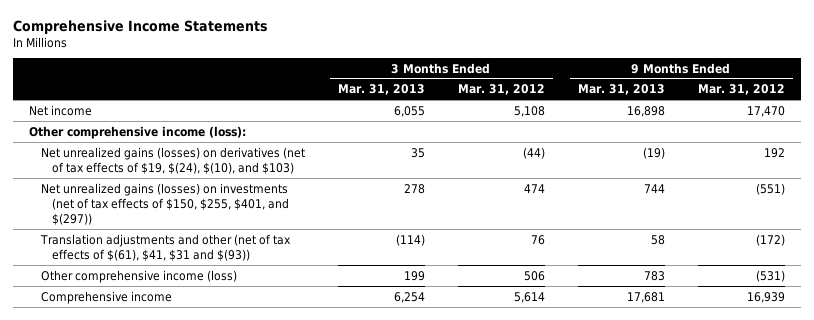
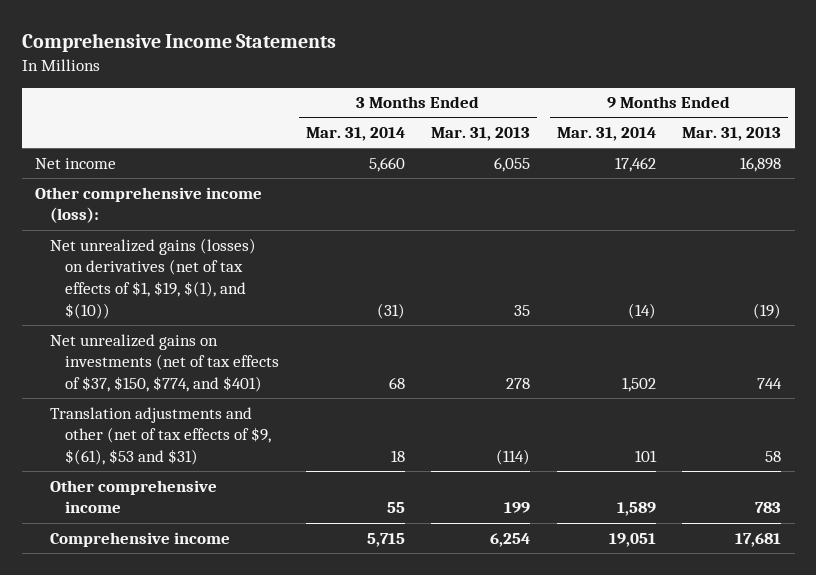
- | 3 Months Ended Mar. 31, 2013 | 3 Months Ended Mar. 31, 2012 | 9 Months Ended Mar. 31, 2013 | 9 Months Ended Mar. 31, 2012
+ | 3 Months Ended Mar. 31, 2014 | 3 Months Ended Mar. 31, 2013 | 9 Months Ended Mar. 31, 2014 | 9 Months Ended Mar. 31, 2013
- Net unrealized gains (losses) on derivatives (net of tax effects of $19, $(24), $(10), and $103) | 35 | (44) | (19) | 192
- Net unrealized gains (losses) on investments (net of tax effects of $150, $255, $401, and $(297)) | 278 | 474 | 744 | (551)
- Translation adjustments and other (net of tax effects of $(61), $41, $31 and $(93)) | (114) | 76 | 58 | (172)
- Other comprehensive income (loss) | 199 | 506 | 783 | (531)
+ Net unrealized gains (losses) on derivatives (net of tax effects of $1, $19, $(1), and $(10)) | (31) | 35 | (14) | (19)
+ Net unrealized gains on investments (net of tax effects of $37, $150, $774, and $401) | 68 | 278 | 1,502 | 744
+ Translation adjustments and other (net of tax effects of $9, $(61), $53 and $31) | 18 | (114) | 101 | 58
+ Other comprehensive income | 55 | 199 | 1,589 | 783

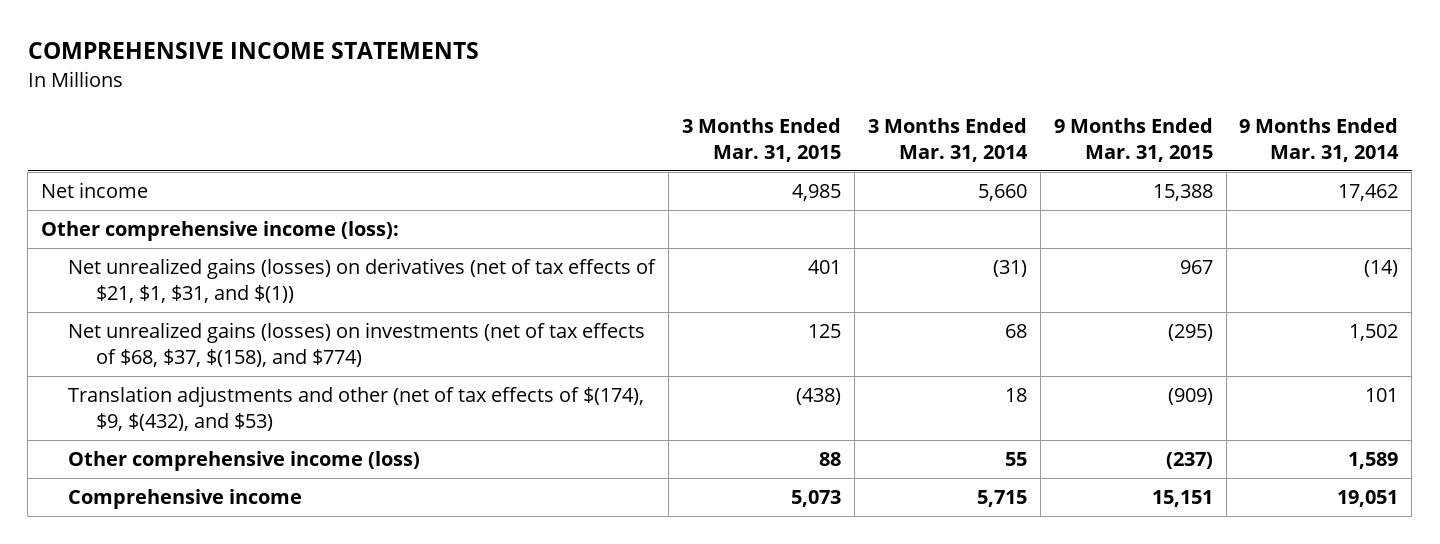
- Comprehensive Income Statements
+ COMPREHENSIVE INCOME STATEMENTS
- | 3 Months Ended Mar. 31, 2014 | 3 Months Ended Mar. 31, 2013 | 9 Months Ended Mar. 31, 2014 | 9 Months Ended Mar. 31, 2013
+ | 3 Months Ended Mar. 31, 2015 | 3 Months Ended Mar. 31, 2014 | 9 Months Ended Mar. 31, 2015 | 9 Months Ended Mar. 31, 2014
- Net unrealized gains (losses) on derivatives (net of tax effects of $1, $19, $(1), and $(10)) | (31) | 35 | (14) | (19)
- Net unrealized gains on investments (net of tax effects of $37, $150, $774, and $401) | 68 | 278 | 1,502 | 744
- Translation adjustments and other (net of tax effects of $9, $(61), $53 and $31) | 18 | (114) | 101 | 58
- Other comprehensive income | 55 | 199 | 1,589 | 783
+ Net unrealized gains (losses) on derivatives (net of tax effects of $21, $1, $31, and $(1)) | 401 | (31) | 967 | (14)
+ Net unrealized gains (losses) on investments (net of tax effects of $68, $37, $(158), and $774) | 125 | 68 | (295) | 1,502
+ Translation adjustments and other (net of tax effects of $(174), $9, $(432), and $53) | (438) | 18 | (909) | 101
+ Other comprehensive income (loss) | 88 | 55 | (237) | 1,589

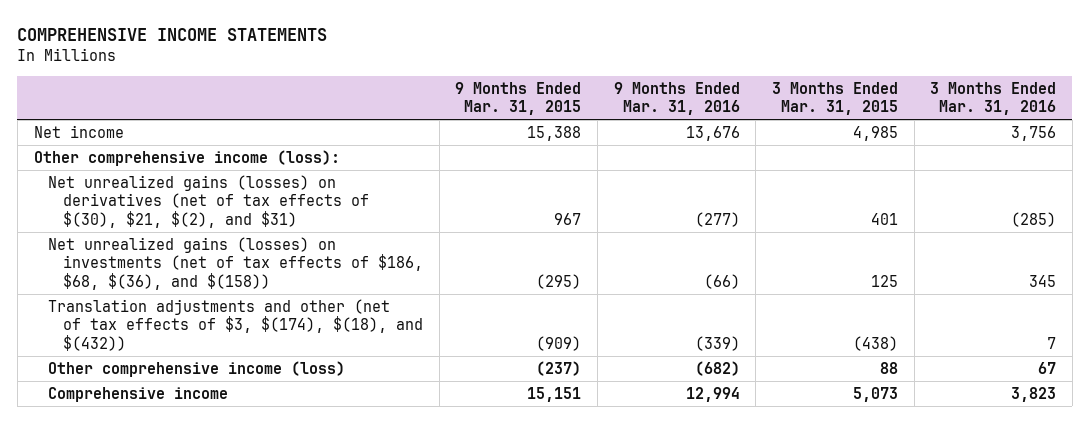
- | 3 Months Ended Mar. 31, 2015 | 3 Months Ended Mar. 31, 2014 | 9 Months Ended Mar. 31, 2015 | 9 Months Ended Mar. 31, 2014
+ | 9 Months Ended Mar. 31, 2015 | 9 Months Ended Mar. 31, 2016 | 3 Months Ended Mar. 31, 2015 | 3 Months Ended Mar. 31, 2016
- Net unrealized gains (losses) on derivatives (net of tax effects of $21, $1, $31, and $(1)) | 401 | (31) | 967 | (14)
- Net unrealized gains (losses) on investments (net of tax effects of $68, $37, $(158), and $774) | 125 | 68 | (295) | 1,502
- Translation adjustments and other (net of tax effects of $(174), $9, $(432), and $53) | (438) | 18 | (909) | 101
+ Net unrealized gains (losses) on derivatives (net of tax effects of $(30), $21, $(2), and $31) | 967 | (277) | 401 | (285)
+ Net unrealized gains (losses) on investments (net of tax effects of $186, $68, $(36), and $(158)) | (295) | (66) | 125 | 345
+ Translation adjustments and other (net of tax effects of $3, $(174), $(18), and $(432)) | (909) | (339) | (438) | 7

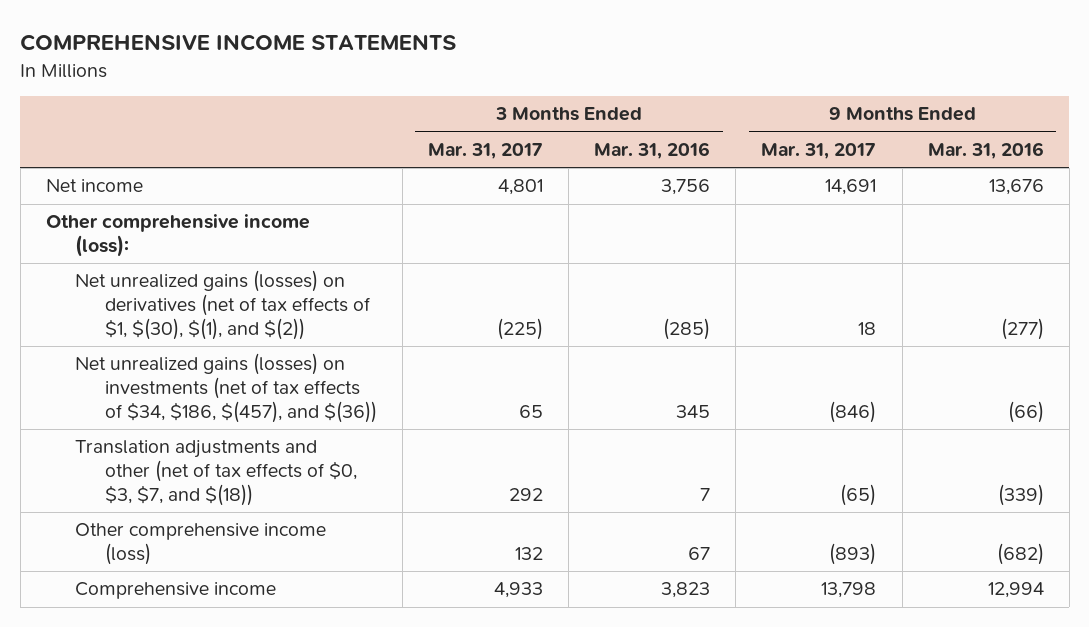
- | 9 Months Ended Mar. 31, 2015 | 9 Months Ended Mar. 31, 2016 | 3 Months Ended Mar. 31, 2015 | 3 Months Ended Mar. 31, 2016
+ | 3 Months Ended Mar. 31, 2017 | 3 Months Ended Mar. 31, 2016 | 9 Months Ended Mar. 31, 2017 | 9 Months Ended Mar. 31, 2016
- Net unrealized gains (losses) on derivatives (net of tax effects of $(30), $21, $(2), and $31) | 967 | (277) | 401 | (285)
- Net unrealized gains (losses) on investments (net of tax effects of $186, $68, $(36), and $(158)) | (295) | (66) | 125 | 345
- Translation adjustments and other (net of tax effects of $3, $(174), $(18), and $(432)) | (909) | (339) | (438) | 7
+ Net unrealized gains (losses) on derivatives (net of tax effects of $1, $(30), $(1), and $(2)) | (225) | (285) | 18 | (277)
+ Net unrealized gains (losses) on investments (net of tax effects of $34, $186, $(457), and $(36)) | 65 | 345 | (846) | (66)
+ Translation adjustments and other (net of tax effects of $0, $3, $7, and $(18)) | 292 | 7 | (65) | (339)

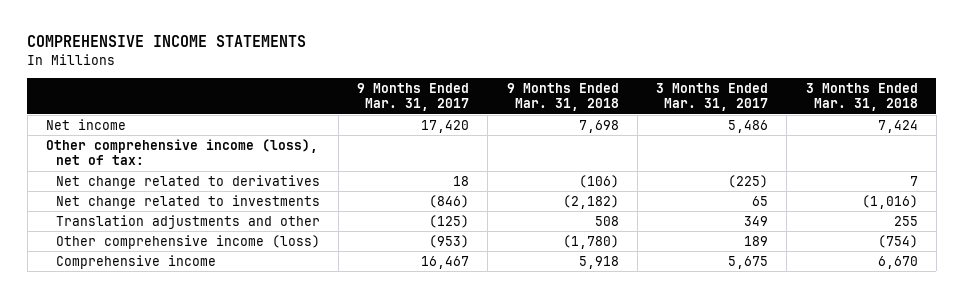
- | 3 Months Ended Mar. 31, 2017 | 3 Months Ended Mar. 31, 2016 | 9 Months Ended Mar. 31, 2017 | 9 Months Ended Mar. 31, 2016
+ | 9 Months Ended Mar. 31, 2017 | 9 Months Ended Mar. 31, 2018 | 3 Months Ended Mar. 31, 2017 | 3 Months Ended Mar. 31, 2018
- Net income | 4,801 | 3,756 | 14,691 | 13,676
- Other comprehensive income (loss):
- Net unrealized gains (losses) on derivatives (net of tax effects of $1, $(30), $(1), and $(2)) | (225) | (285) | 18 | (277)
- Net unrealized gains (losses) on investments (net of tax effects of $34, $186, $(457), and $(36)) | 65 | 345 | (846) | (66)
- Translation adjustments and other (net of tax effects of $0, $3, $7, and $(18)) | 292 | 7 | (65) | (339)
- Other comprehensive income (loss) | 132 | 67 | (893) | (682)
- Comprehensive income | 4,933 | 3,823 | 13,798 | 12,994
+ Net income | 17,420 | 7,698 | 5,486 | 7,424
+ Other comprehensive income (loss), net of tax:
+ Net change related to derivatives | 18 | (106) | (225) | 7
+ Net change related to investments | (846) | (2,182) | 65 | (1,016)
+ Translation adjustments and other | (125) | 508 | 349 | 255
+ Other comprehensive income (loss) | (953) | (1,780) | 189 | (754)
+ Comprehensive income | 16,467 | 5,918 | 5,675 | 6,670

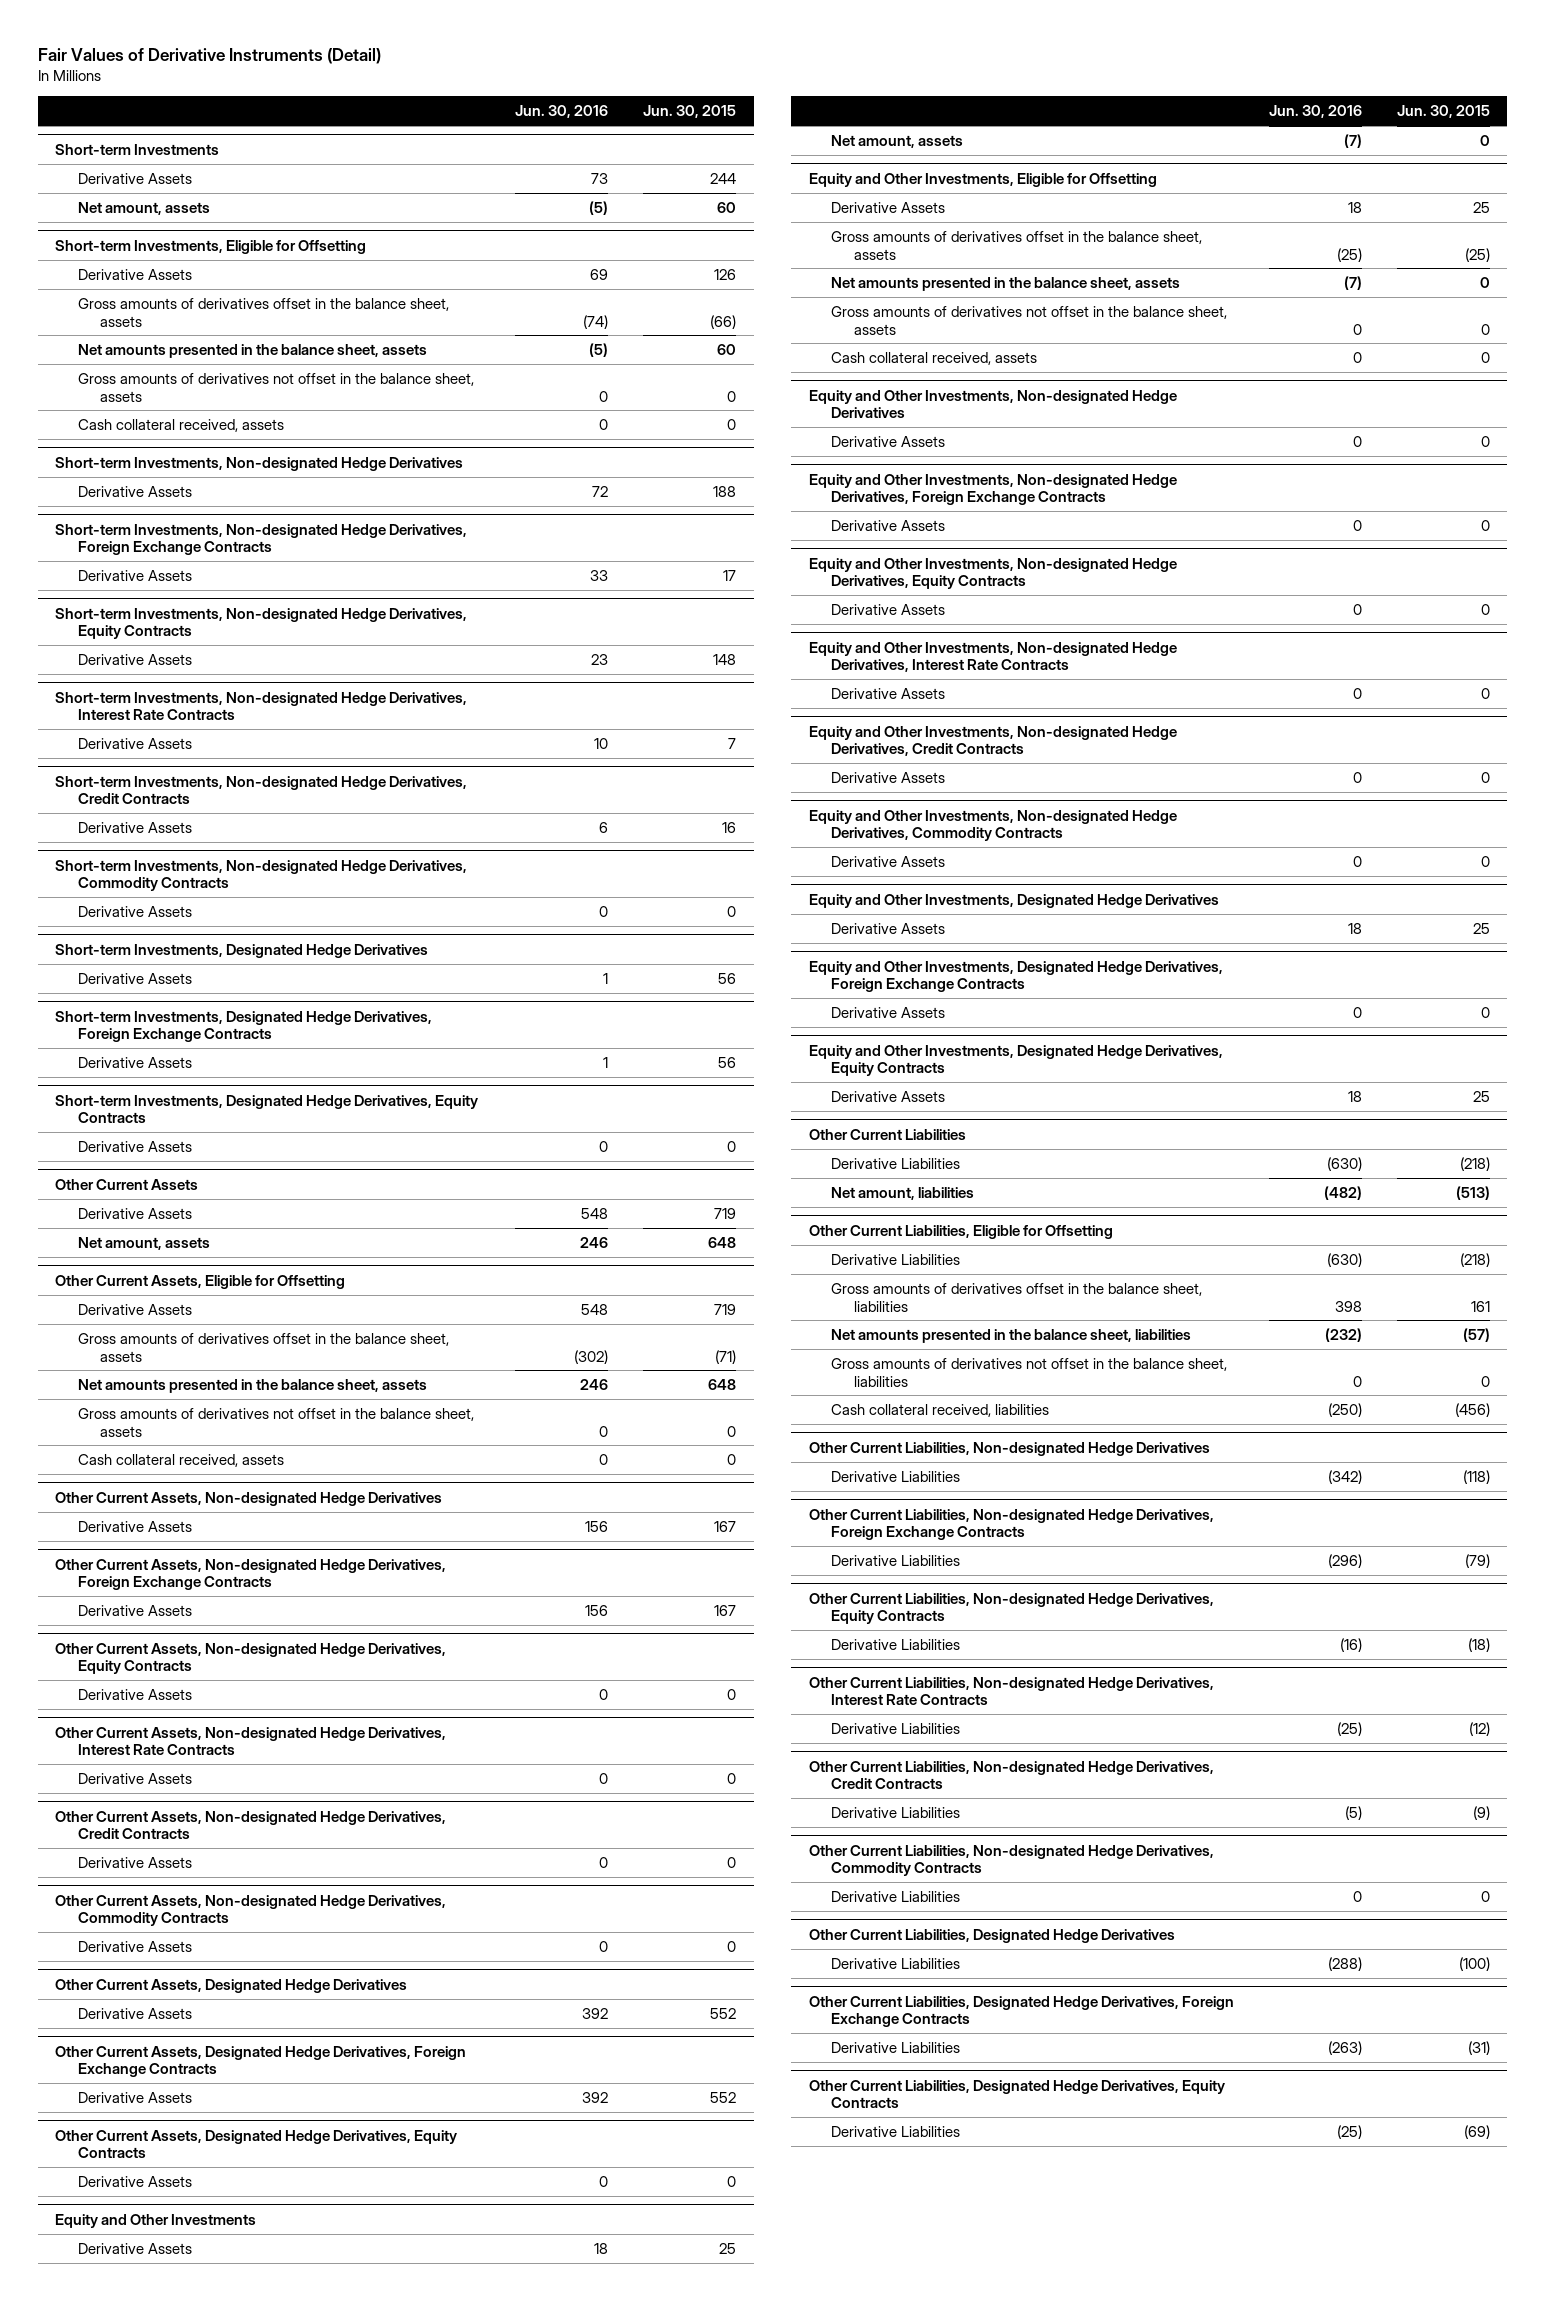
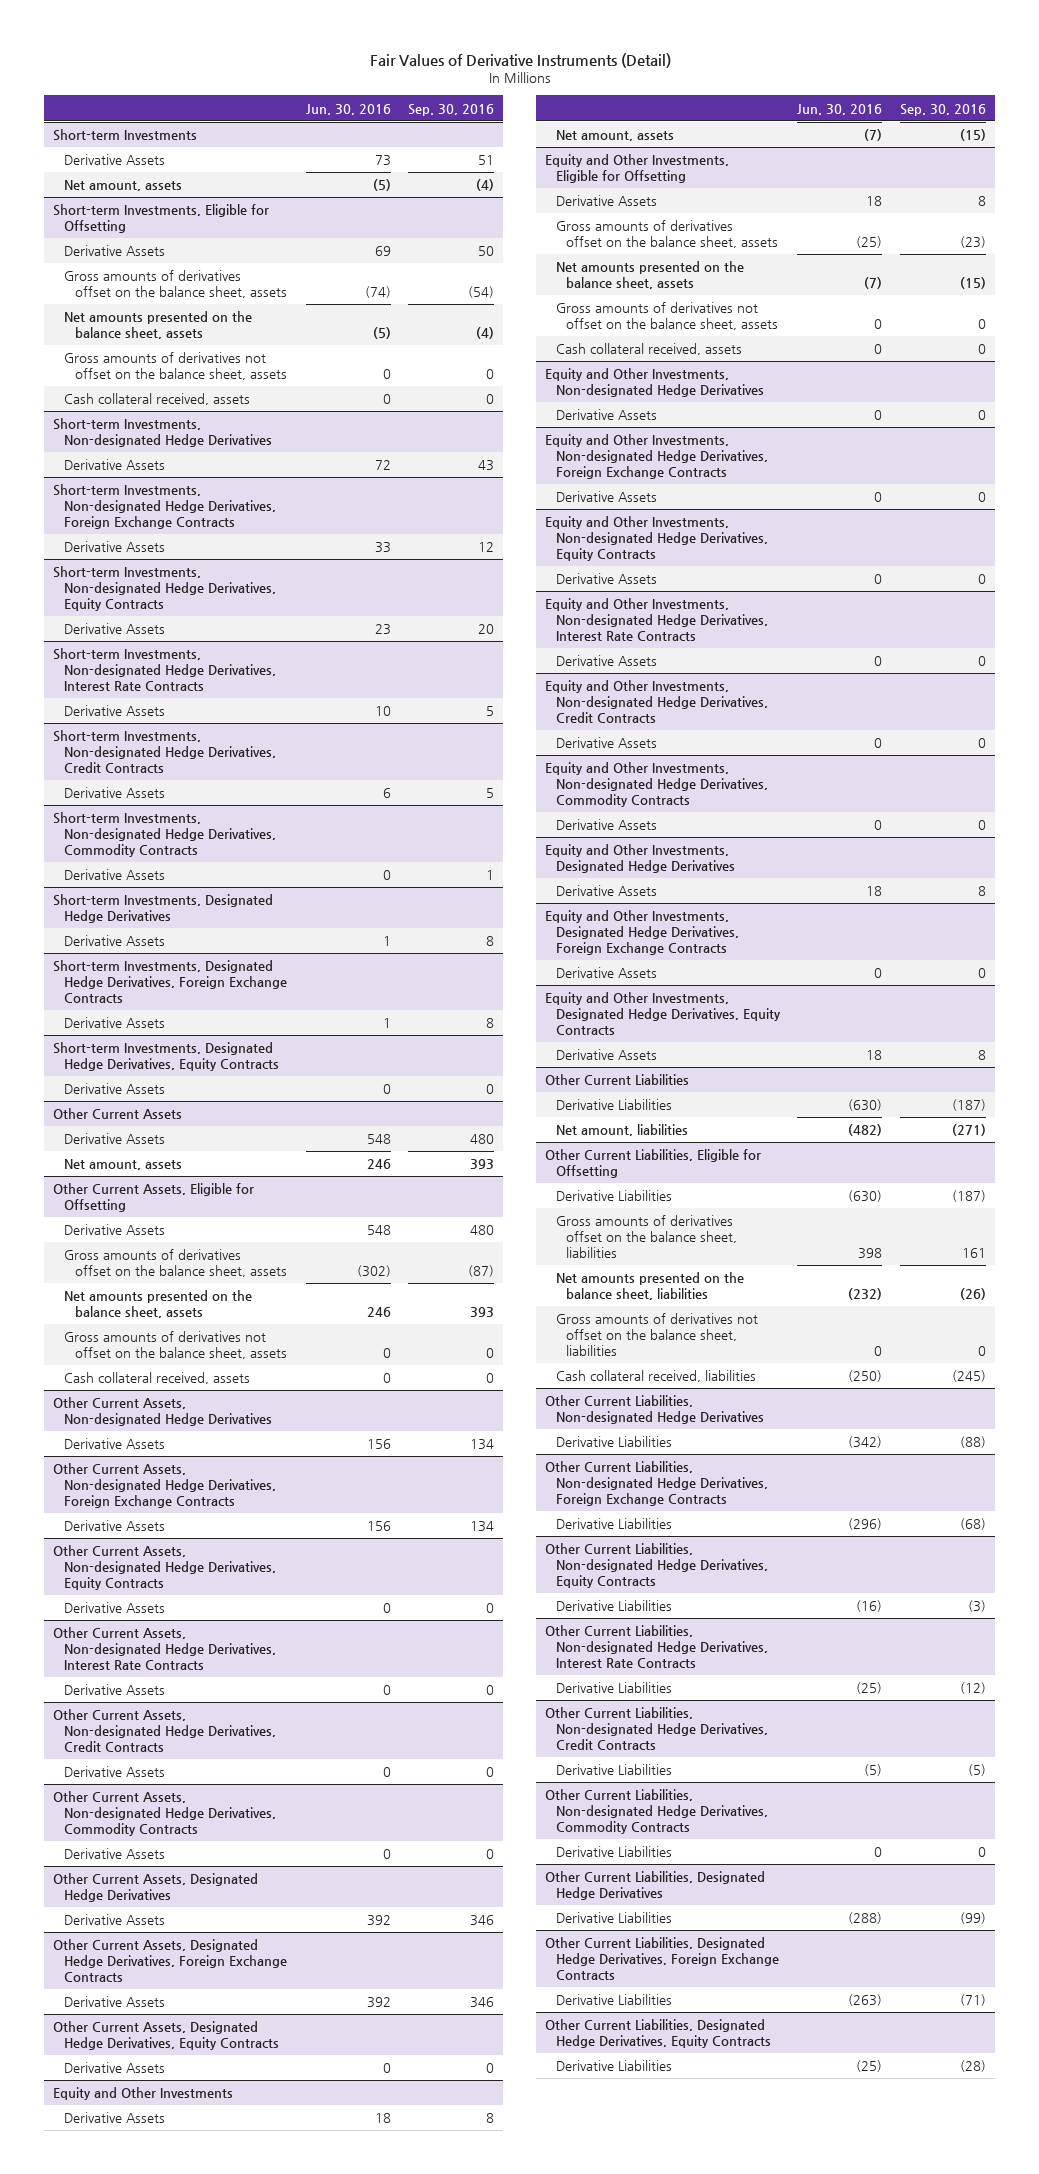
- | Jun. 30, 2016 | Jun. 30, 2015
+ | Jun. 30, 2016 | Sep. 30, 2016
@ Short-term Investments, Eligible for Offsetting
- Gross amounts of derivatives offset in the balance sheet, assets | (74) | (66)
- Net amounts presented in the balance sheet, assets | (5) | 60
- Gross amounts of derivatives not offset in the balance sheet, assets | 0 | 0
+ Gross amounts of derivatives offset on the balance sheet, assets | (74) | (54)
+ Net amounts presented on the balance sheet, assets | (5) | (4)
+ Gross amounts of derivatives not offset on the balance sheet, assets | 0 | 0
@ Other Current Assets, Eligible for Offsetting
- Gross amounts of derivatives offset in the balance sheet, assets | (302) | (71)
- Net amounts presented in the balance sheet, assets | 246 | 648
- Gross amounts of derivatives not offset in the balance sheet, assets | 0 | 0
+ Gross amounts of derivatives offset on the balance sheet, assets | (302) | (87)
+ Net amounts presented on the balance sheet, assets | 246 | 393
+ Gross amounts of derivatives not offset on the balance sheet, assets | 0 | 0
@ Equity and Other Investments, Eligible for Offsetting
- Gross amounts of derivatives offset in the balance sheet, assets | (25) | (25)
- Net amounts presented in the balance sheet, assets | (7) | 0
- Gross amounts of derivatives not offset in the balance sheet, assets | 0 | 0
+ Gross amounts of derivatives offset on the balance sheet, assets | (25) | (23)
+ Net amounts presented on the balance sheet, assets | (7) | (15)
+ Gross amounts of derivatives not offset on the balance sheet, assets | 0 | 0
@ Other Current Liabilities, Eligible for Offsetting
- Gross amounts of derivatives offset in the balance sheet, liabilities | 398 | 161
- Net amounts presented in the balance sheet, liabilities | (232) | (57)
- Gross amounts of derivatives not offset in the balance sheet, liabilities | 0 | 0
+ Gross amounts of derivatives offset on the balance sheet, liabilities | 398 | 161
+ Net amounts presented on the balance sheet, liabilities | (232) | (26)
+ Gross amounts of derivatives not offset on the balance sheet, liabilities | 0 | 0

